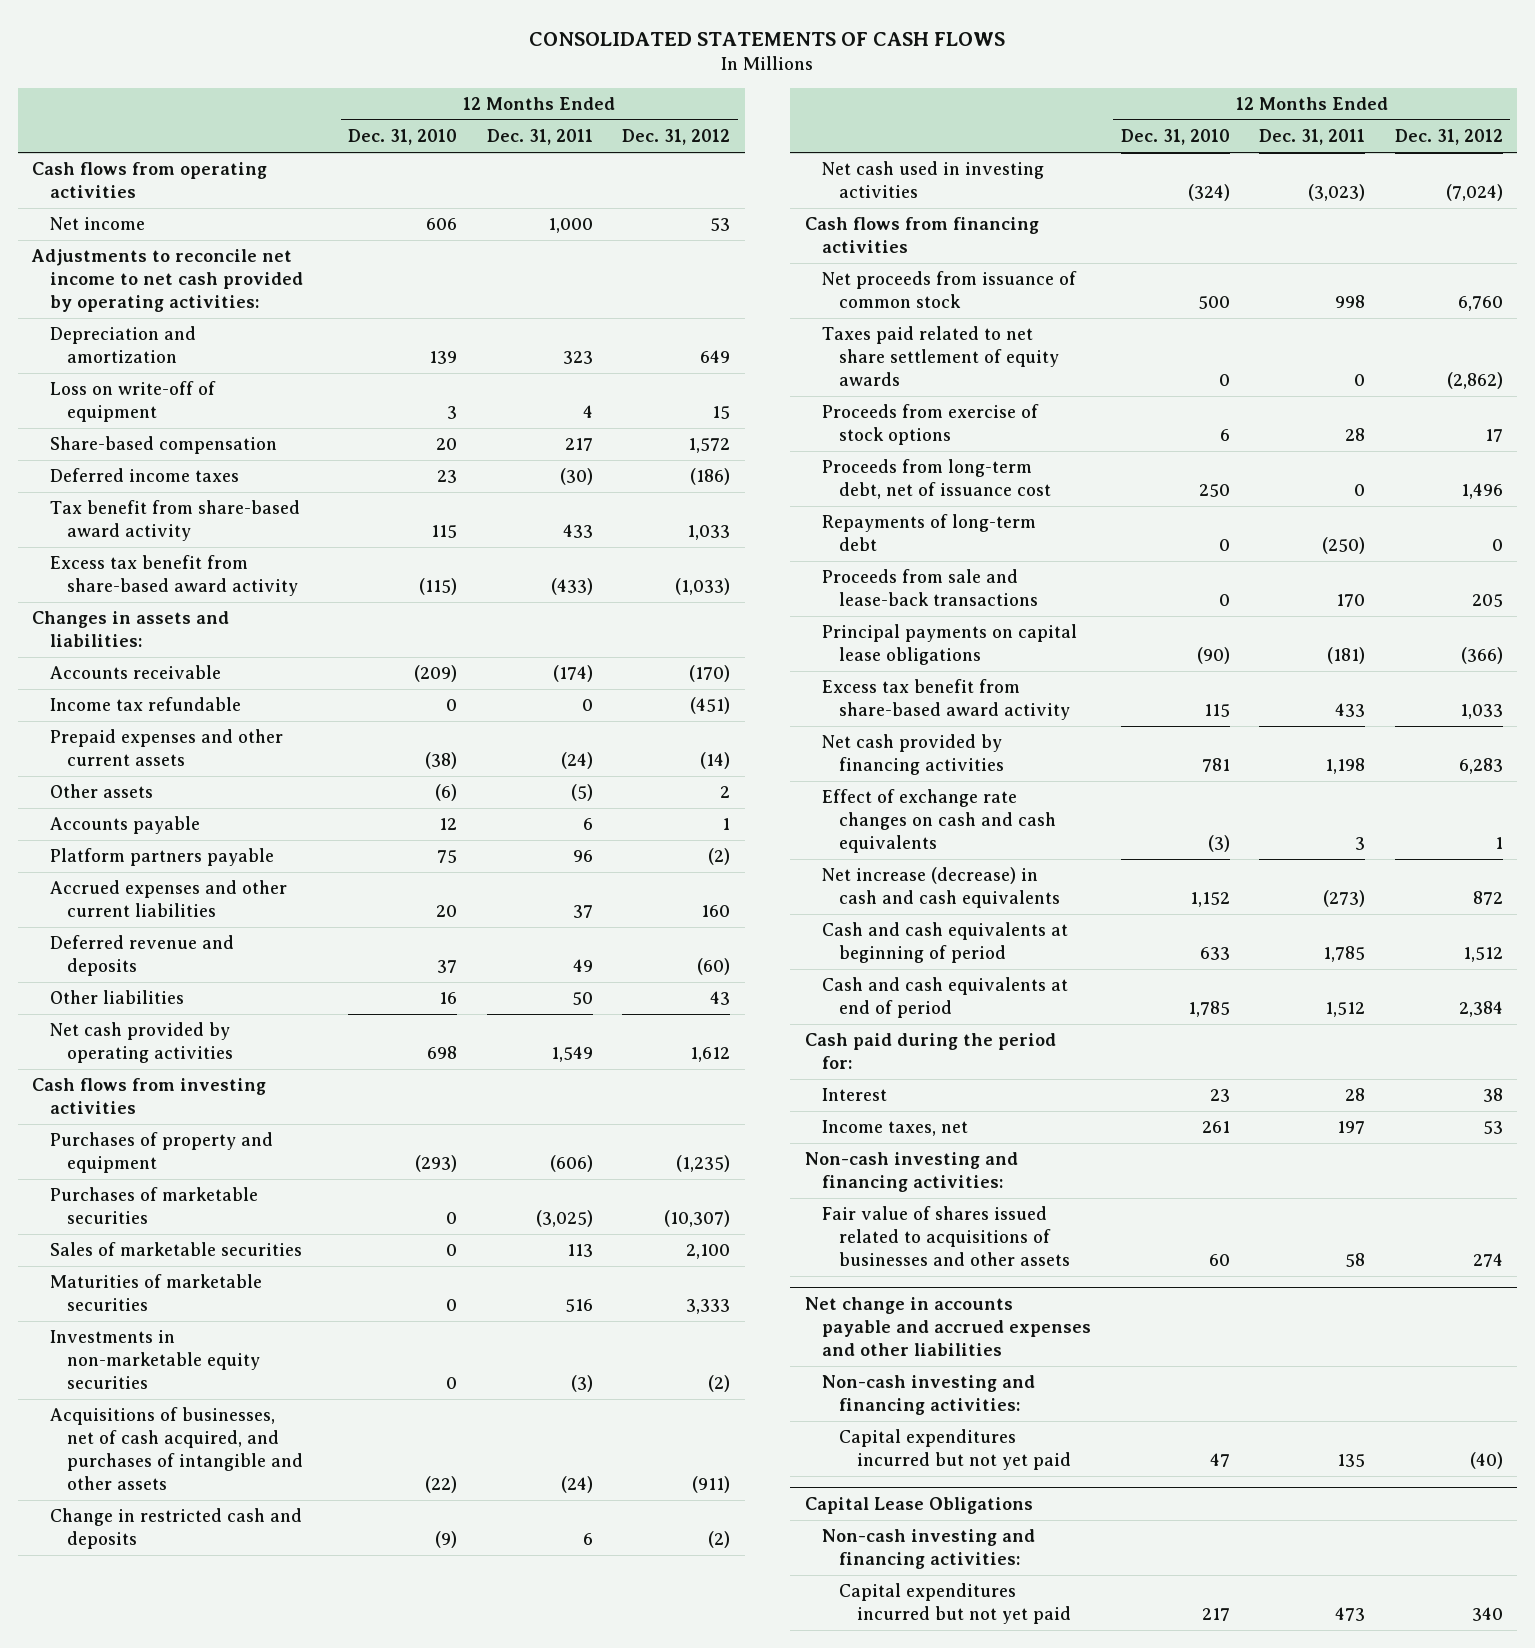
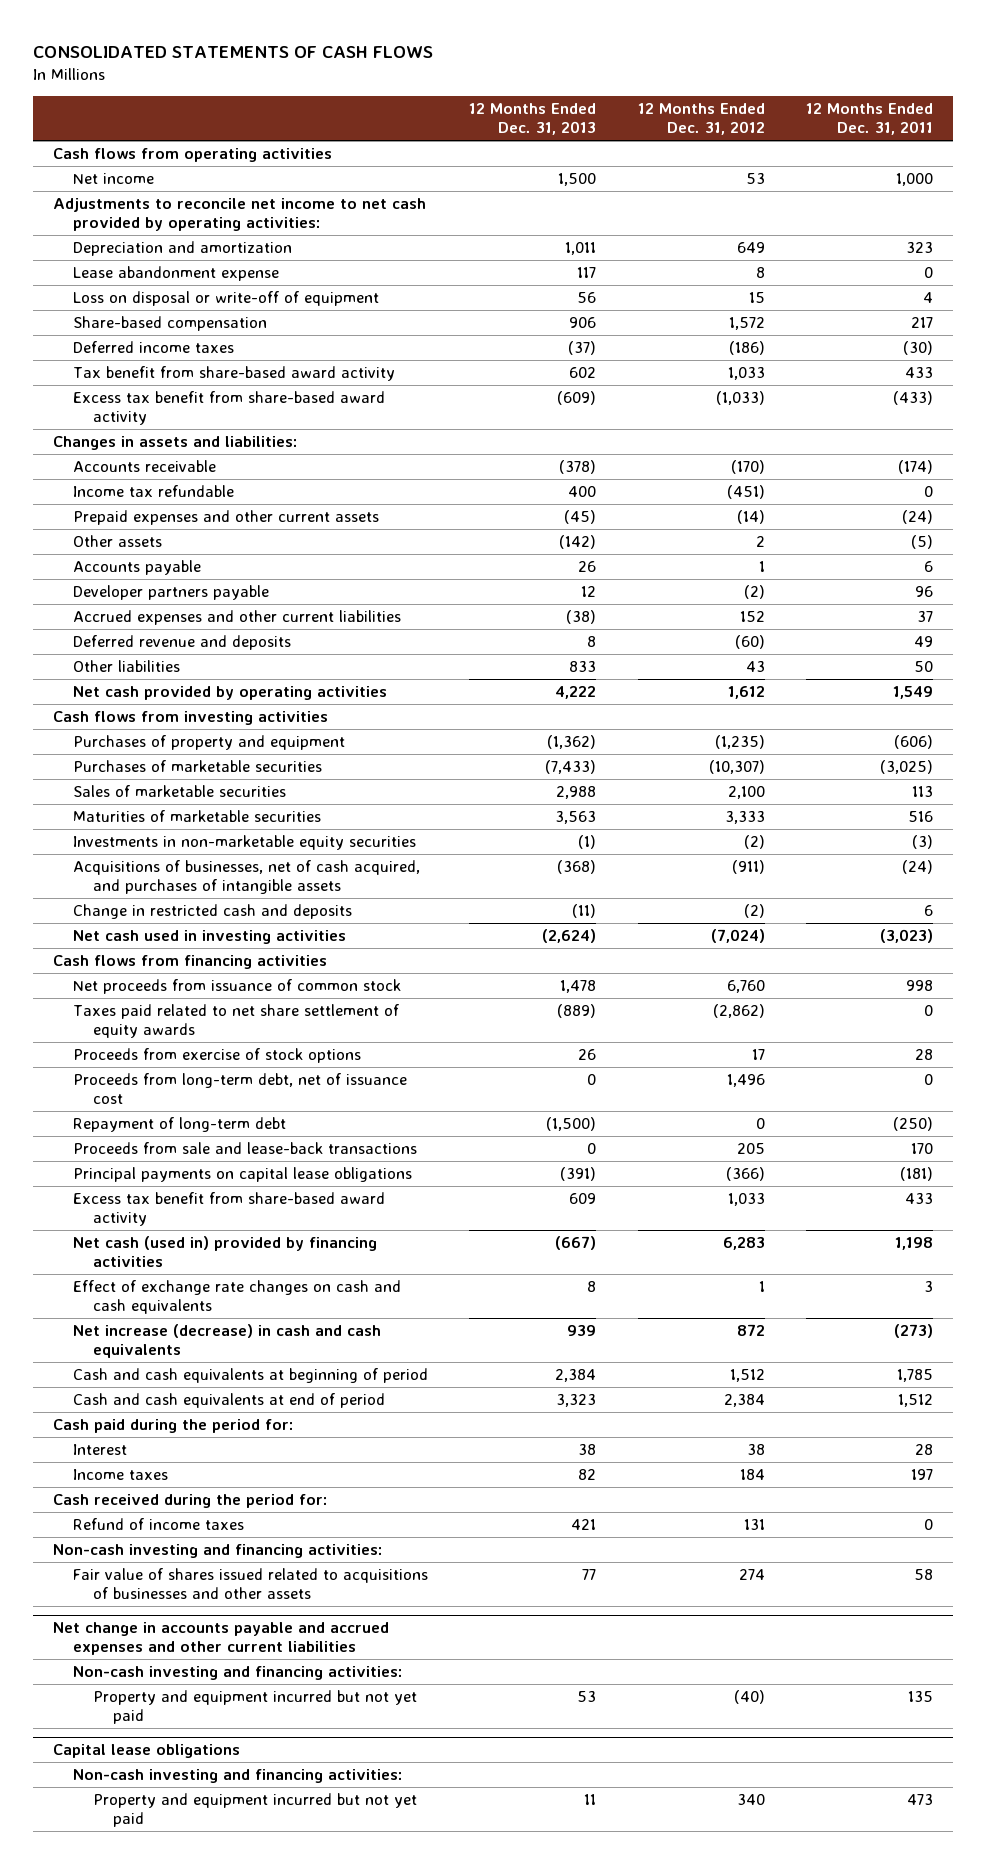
- | 12 Months Ended Dec. 31, 2010 | 12 Months Ended Dec. 31, 2011 | 12 Months Ended Dec. 31, 2012
+ | 12 Months Ended Dec. 31, 2013 | 12 Months Ended Dec. 31, 2012 | 12 Months Ended Dec. 31, 2011
- Loss on write-off of equipment | 3 | 4 | 15
+ Lease abandonment expense | 117 | 8 | 0
+ Loss on disposal or write-off of equipment | 56 | 15 | 4
- Platform partners payable | 75 | 96 | (2)
- Accrued expenses and other current liabilities | 20 | 37 | 160
+ Developer partners payable | 12 | (2) | 96
+ Accrued expenses and other current liabilities | (38) | 152 | 37
- Acquisitions of businesses, net of cash acquired, and purchases of intangible and other assets | (22) | (24) | (911)
+ Acquisitions of businesses, net of cash acquired, and purchases of intangible assets | (368) | (911) | (24)
- Repayments of long-term debt | 0 | (250) | 0
+ Repayment of long-term debt | (1,500) | 0 | (250)
- Net cash provided by financing activities | 781 | 1,198 | 6,283
+ Net cash (used in) provided by financing activities | (667) | 6,283 | 1,198
- Income taxes, net | 261 | 197 | 53
+ Income taxes | 82 | 184 | 197
+ Cash received during the period for:
+ Refund of income taxes | 421 | 131 | 0
- Net change in accounts payable and accrued expenses and other liabilities
+ Net change in accounts payable and accrued expenses and other current liabilities
- Capital expenditures incurred but not yet paid | 47 | 135 | (40)
- Capital Lease Obligations
+ Property and equipment incurred but not yet paid | 53 | (40) | 135
+ Capital lease obligations
- Capital expenditures incurred but not yet paid | 217 | 473 | 340
+ Property and equipment incurred but not yet paid | 11 | 340 | 473

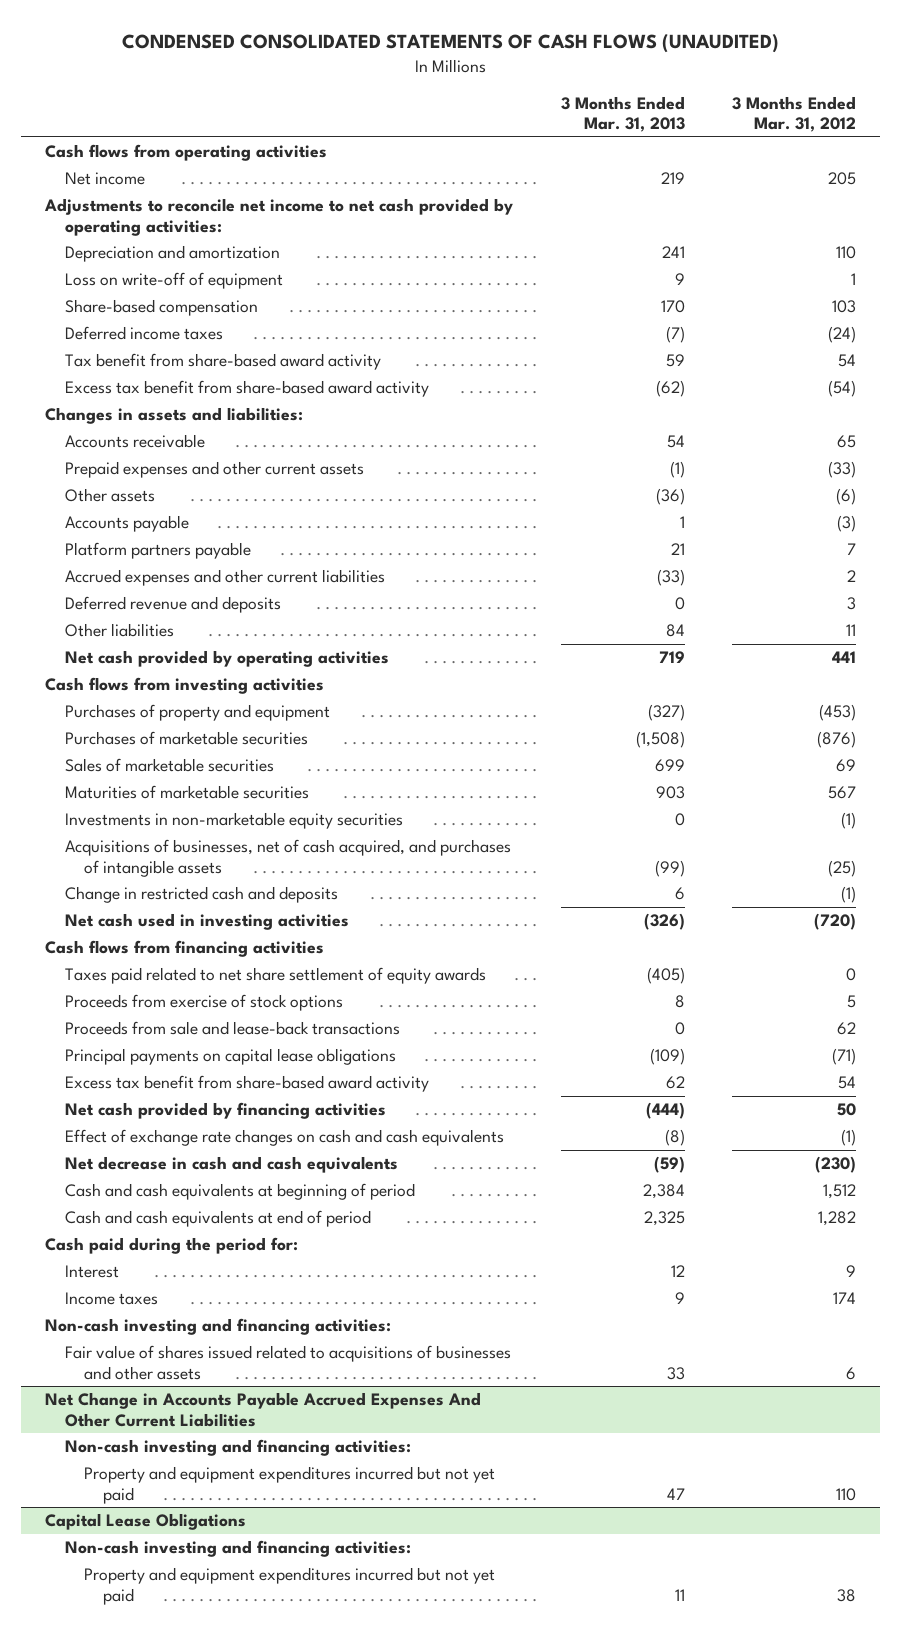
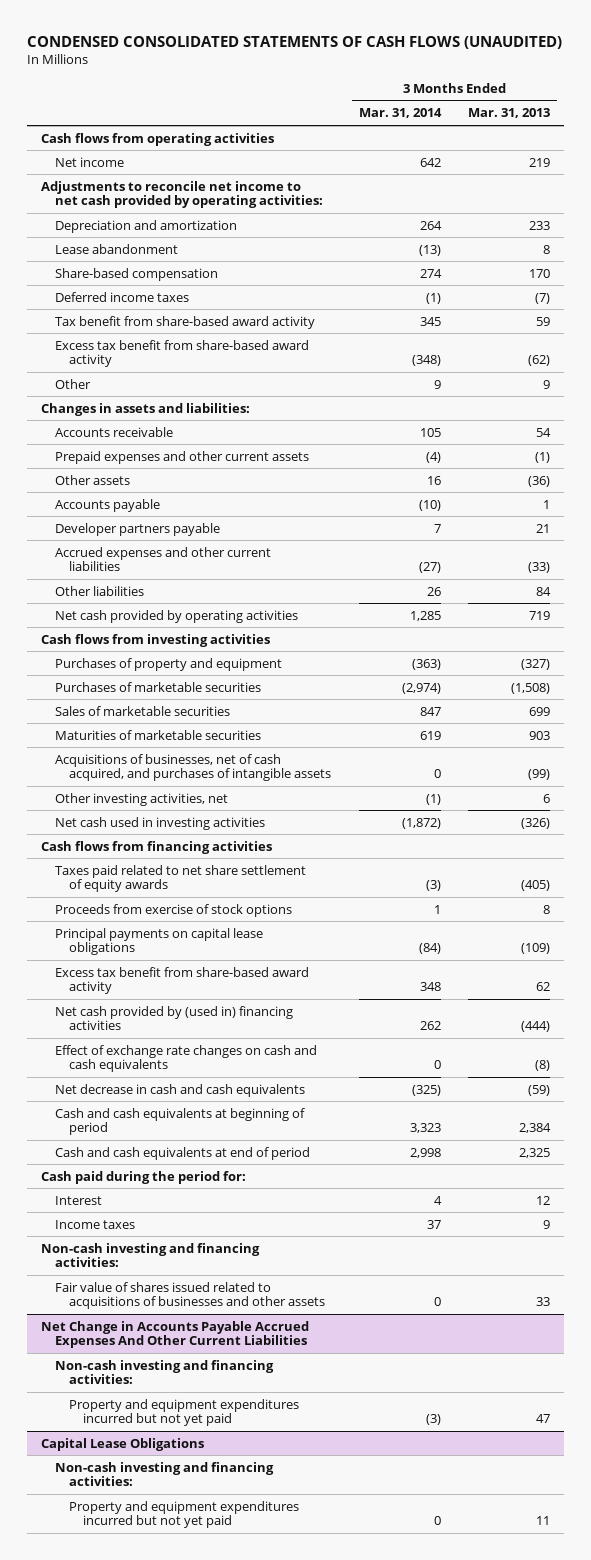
- | 3 Months Ended Mar. 31, 2013 | 3 Months Ended Mar. 31, 2012
+ | 3 Months Ended Mar. 31, 2014 | 3 Months Ended Mar. 31, 2013
- Depreciation and amortization | 241 | 110
- Loss on write-off of equipment | 9 | 1
+ Depreciation and amortization | 264 | 233
+ Lease abandonment | (13) | 8
+ Other | 9 | 9
- Platform partners payable | 21 | 7
+ Developer partners payable | 7 | 21
- Deferred revenue and deposits | 0 | 3
- Investments in non-marketable equity securities | 0 | (1)
- Change in restricted cash and deposits | 6 | (1)
+ Other investing activities, net | (1) | 6
- Proceeds from sale and lease-back transactions | 0 | 62
- Net cash provided by financing activities | (444) | 50
+ Net cash provided by (used in) financing activities | 262 | (444)

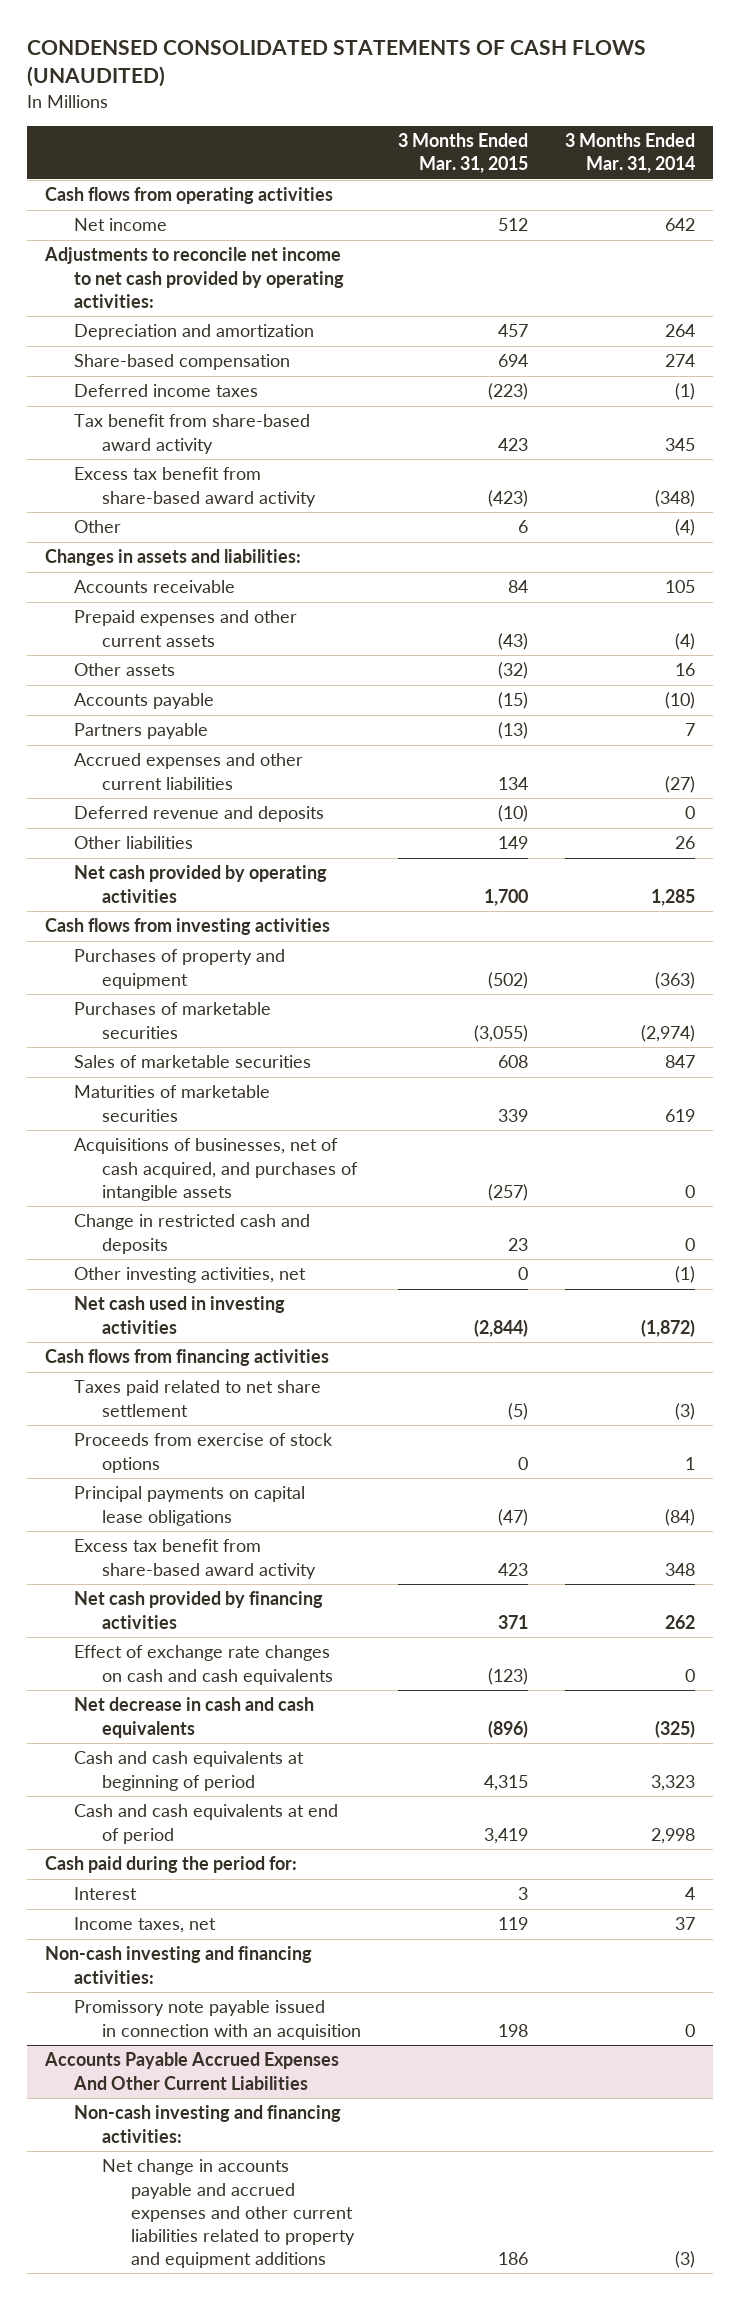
- | 3 Months Ended Mar. 31, 2014 | 3 Months Ended Mar. 31, 2013
+ | 3 Months Ended Mar. 31, 2015 | 3 Months Ended Mar. 31, 2014
- Lease abandonment | (13) | 8
- Other | 9 | 9
+ Other | 6 | (4)
- Developer partners payable | 7 | 21
+ Partners payable | (13) | 7
+ Deferred revenue and deposits | (10) | 0
+ Change in restricted cash and deposits | 23 | 0
- Taxes paid related to net share settlement of equity awards | (3) | (405)
+ Taxes paid related to net share settlement | (5) | (3)
- Net cash provided by (used in) financing activities | 262 | (444)
+ Net cash provided by financing activities | 371 | 262
- Income taxes | 37 | 9
- Non-cash investing and financing activities:
- Fair value of shares issued related to acquisitions of businesses and other assets | 0 | 33
- Net Change in Accounts Payable Accrued Expenses And Other Current Liabilities
+ Income taxes, net | 119 | 37
- Property and equipment expenditures incurred but not yet paid | (3) | 47
- Capital Lease Obligations
+ Promissory note payable issued in connection with an acquisition | 198 | 0
+ Accounts Payable Accrued Expenses And Other Current Liabilities
- Property and equipment expenditures incurred but not yet paid | 0 | 11
+ Net change in accounts payable and accrued expenses and other current liabilities related to property and equipment additions | 186 | (3)

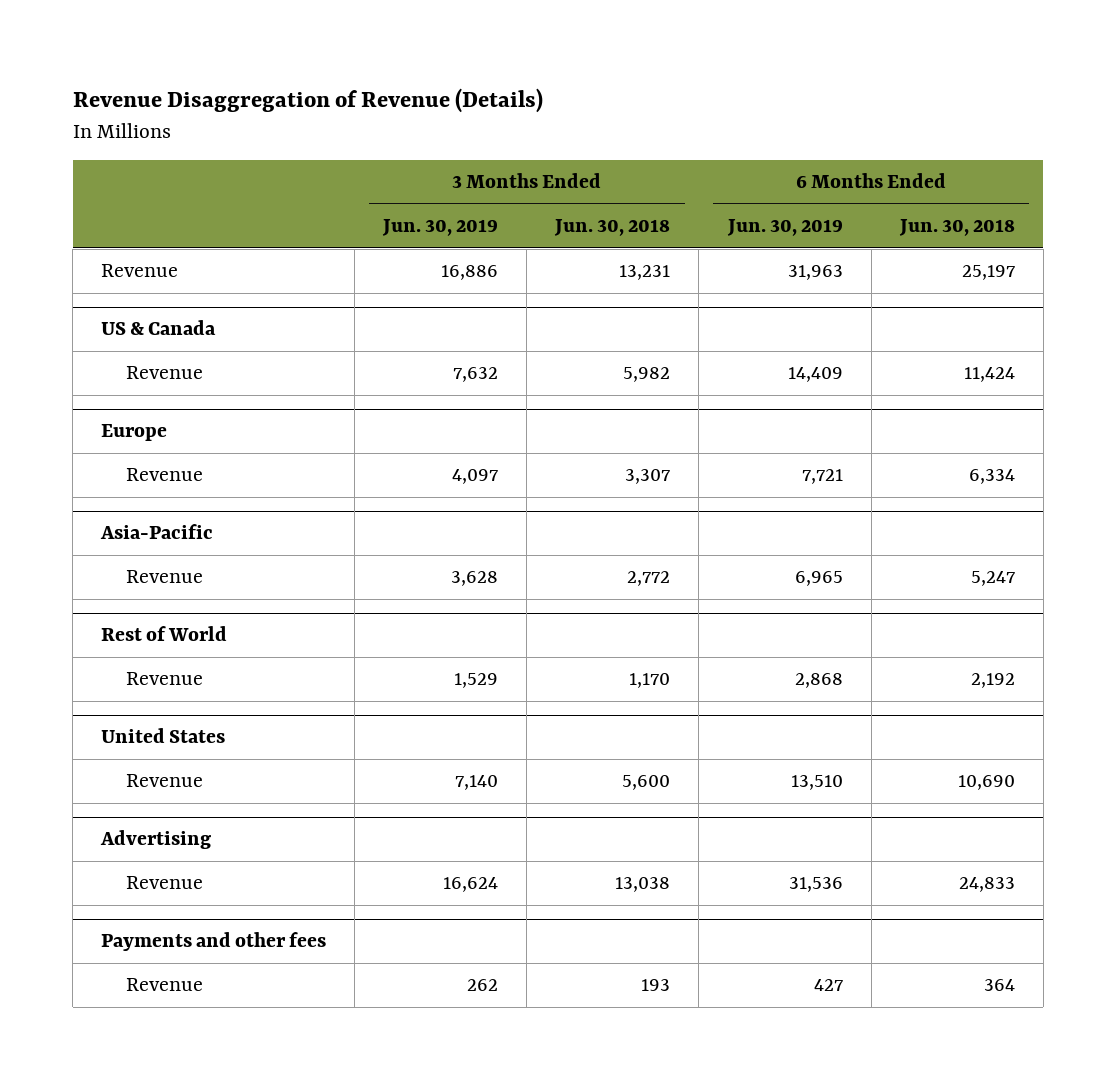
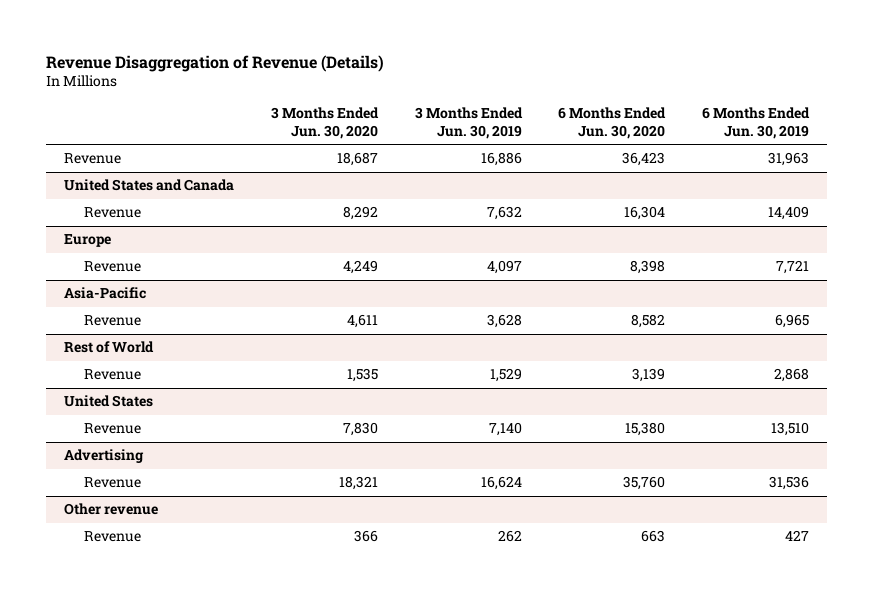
- | 3 Months Ended Jun. 30, 2019 | 3 Months Ended Jun. 30, 2018 | 6 Months Ended Jun. 30, 2019 | 6 Months Ended Jun. 30, 2018
+ | 3 Months Ended Jun. 30, 2020 | 3 Months Ended Jun. 30, 2019 | 6 Months Ended Jun. 30, 2020 | 6 Months Ended Jun. 30, 2019
- US & Canada
+ United States and Canada
- Payments and other fees
+ Other revenue

